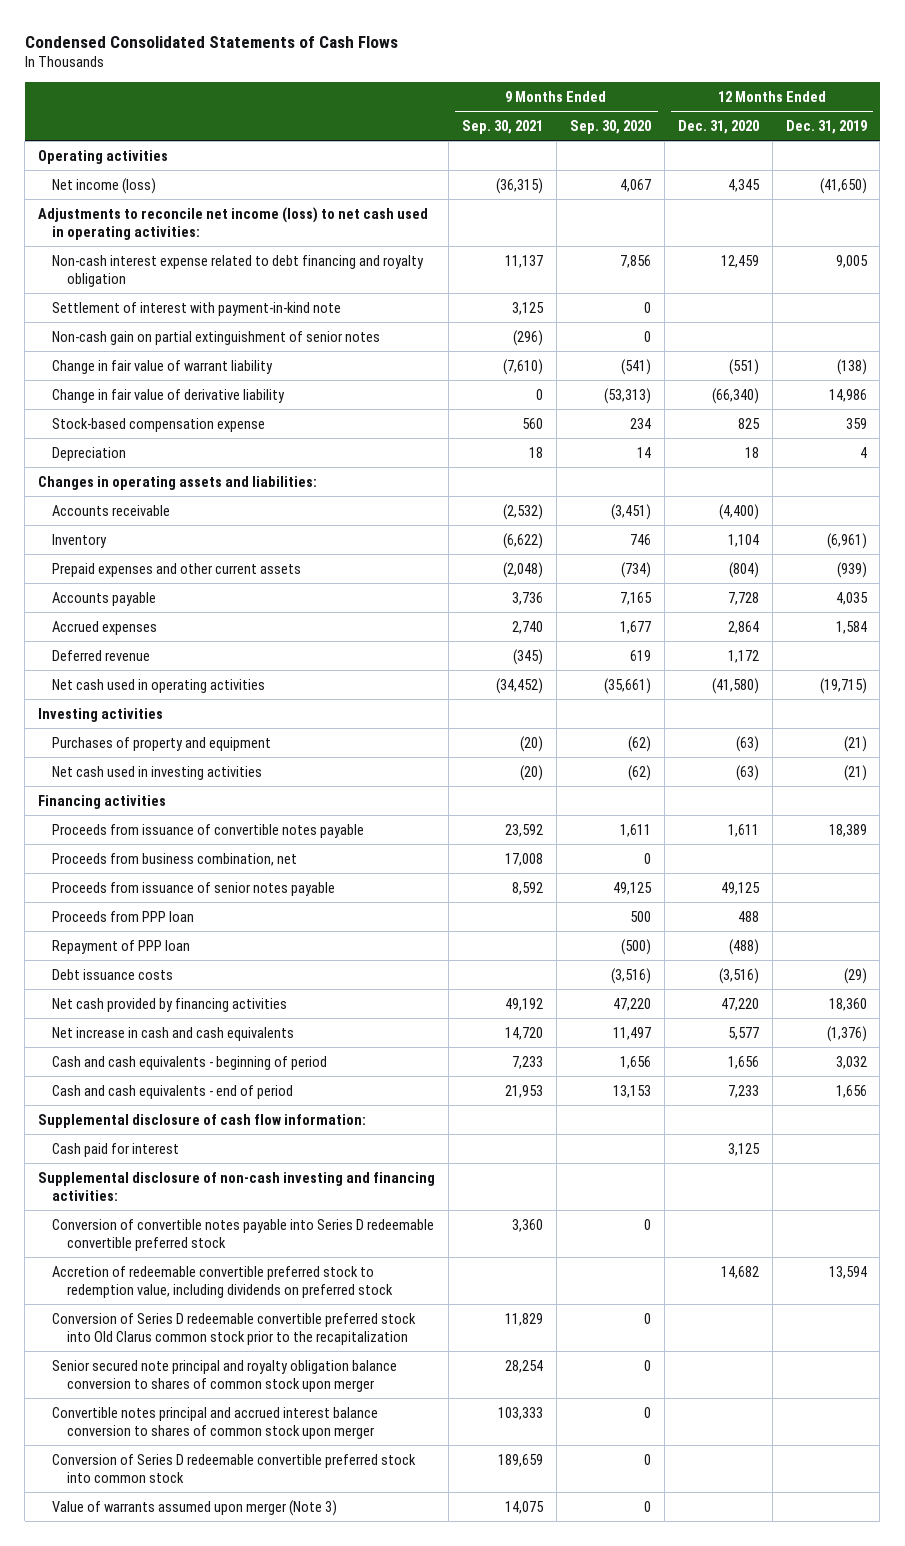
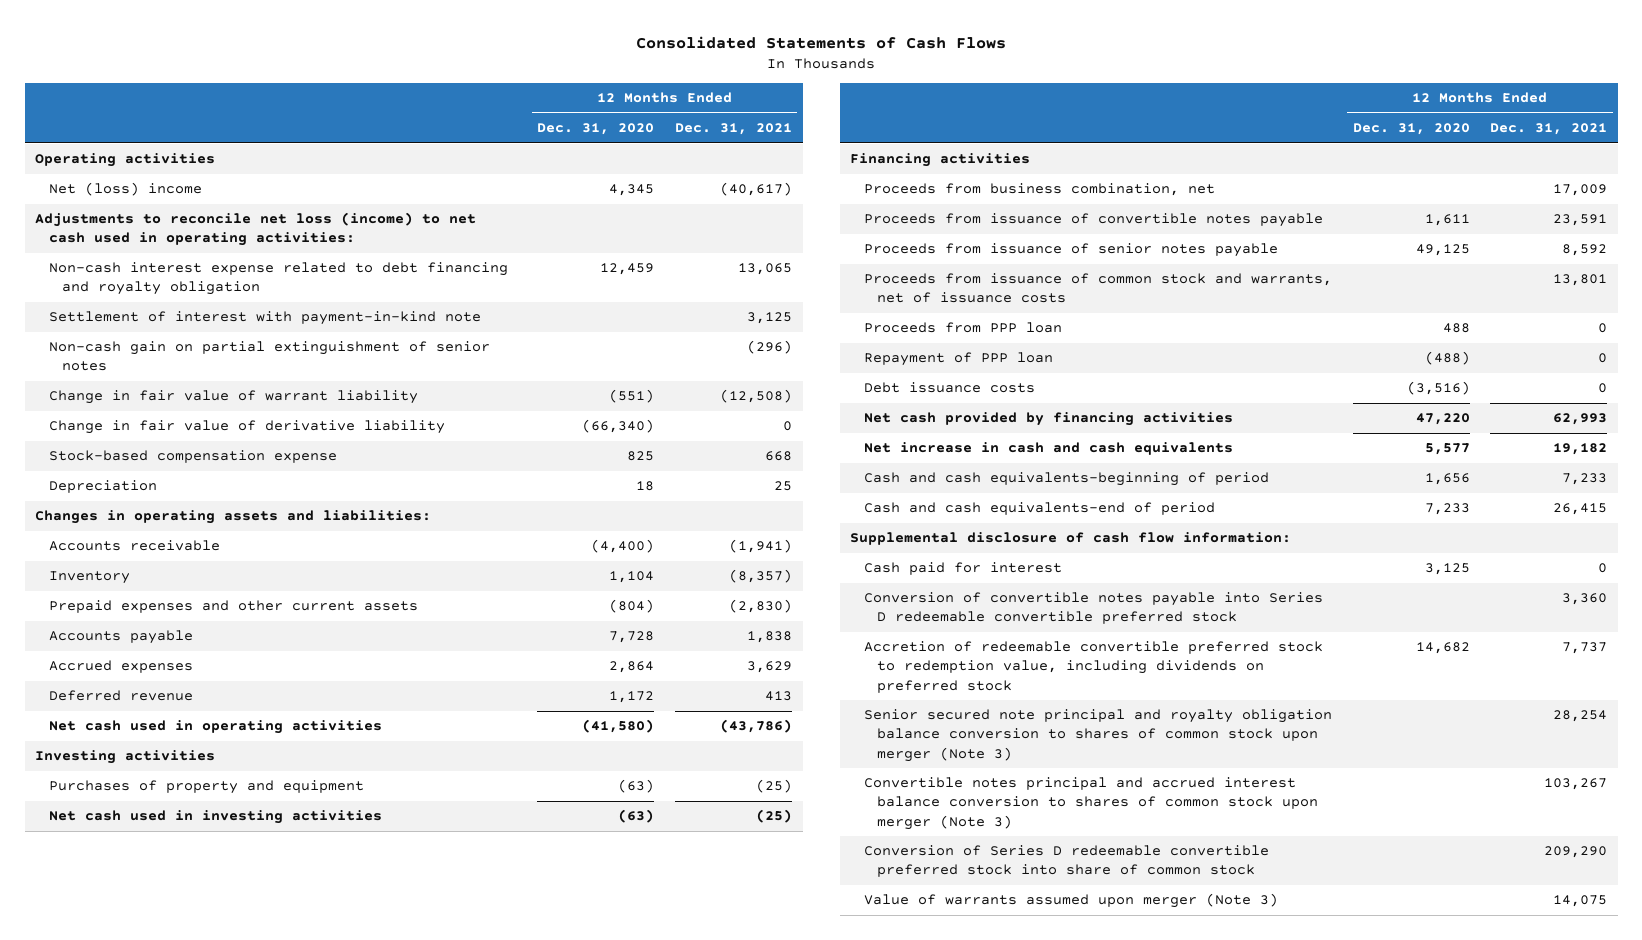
- Condensed Consolidated Statements of Cash Flows
+ Consolidated Statements of Cash Flows
- | 9 Months Ended Sep. 30, 2021 | 9 Months Ended Sep. 30, 2020 | 12 Months Ended Dec. 31, 2020 | 12 Months Ended Dec. 31, 2019
+ | 12 Months Ended Dec. 31, 2020 | 12 Months Ended Dec. 31, 2021
- Net income (loss) | (36,315) | 4,067 | 4,345 | (41,650)
- Adjustments to reconcile net income (loss) to net cash used in operating activities:
+ Net (loss) income | 4,345 | (40,617)
+ Adjustments to reconcile net loss (income) to net cash used in operating activities:
moved down: Proceeds from issuance of convertible notes payable | 1,611 | 23,591
+ Proceeds from issuance of common stock and warrants, net of issuance costs | | 13,801
- Cash and cash equivalents - beginning of period | 7,233 | 1,656 | 1,656 | 3,032
- Cash and cash equivalents - end of period | 21,953 | 13,153 | 7,233 | 1,656
+ Cash and cash equivalents-beginning of period | 1,656 | 7,233
+ Cash and cash equivalents-end of period | 7,233 | 26,415
- Supplemental disclosure of non-cash investing and financing activities:
- Conversion of Series D redeemable convertible preferred stock into Old Clarus common stock prior to the recapitalization | 11,829 | 0 | |
- Senior secured note principal and royalty obligation balance conversion to shares of common stock upon merger | 28,254 | 0 | |
- Convertible notes principal and accrued interest balance conversion to shares of common stock upon merger | 103,333 | 0 | |
- Conversion of Series D redeemable convertible preferred stock into common stock | 189,659 | 0 | |
+ Senior secured note principal and royalty obligation balance conversion to shares of common stock upon merger (Note 3) | | 28,254
+ Convertible notes principal and accrued interest balance conversion to shares of common stock upon merger (Note 3) | | 103,267
+ Conversion of Series D redeemable convertible preferred stock into share of common stock | | 209,290

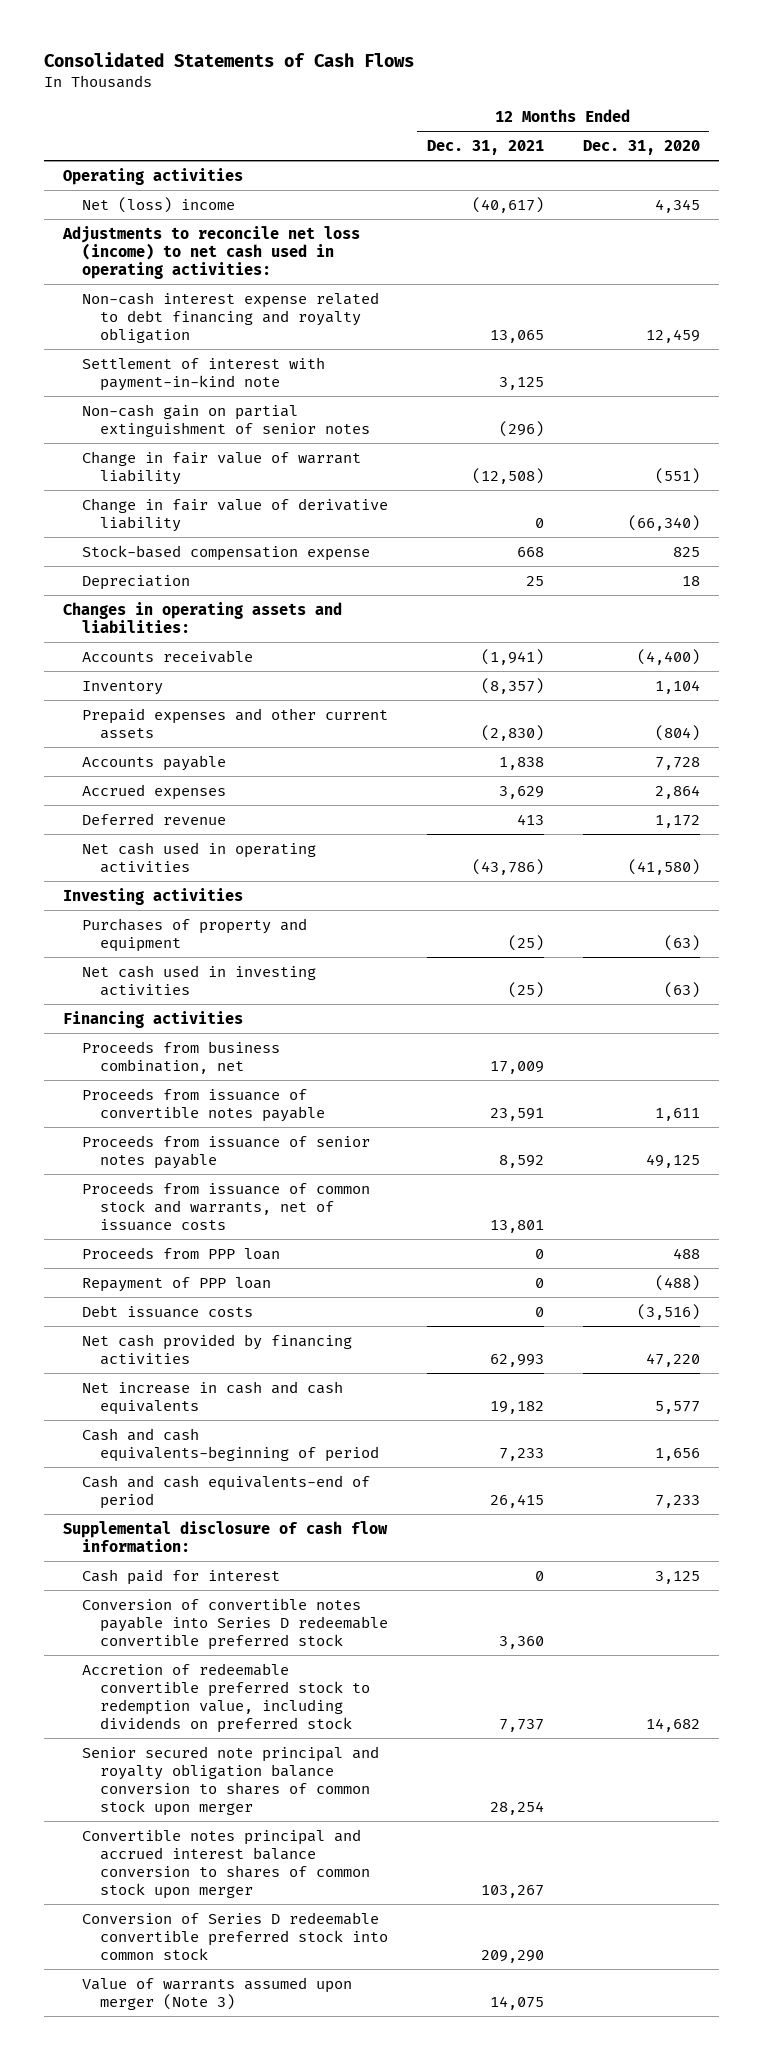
- | 12 Months Ended Dec. 31, 2020 | 12 Months Ended Dec. 31, 2021
+ | 12 Months Ended Dec. 31, 2021 | 12 Months Ended Dec. 31, 2020
- Senior secured note principal and royalty obligation balance conversion to shares of common stock upon merger (Note 3) | | 28,254
- Convertible notes principal and accrued interest balance conversion to shares of common stock upon merger (Note 3) | | 103,267
- Conversion of Series D redeemable convertible preferred stock into share of common stock | | 209,290
+ Senior secured note principal and royalty obligation balance conversion to shares of common stock upon merger | 28,254 |
+ Convertible notes principal and accrued interest balance conversion to shares of common stock upon merger | 103,267 |
+ Conversion of Series D redeemable convertible preferred stock into common stock | 209,290 |

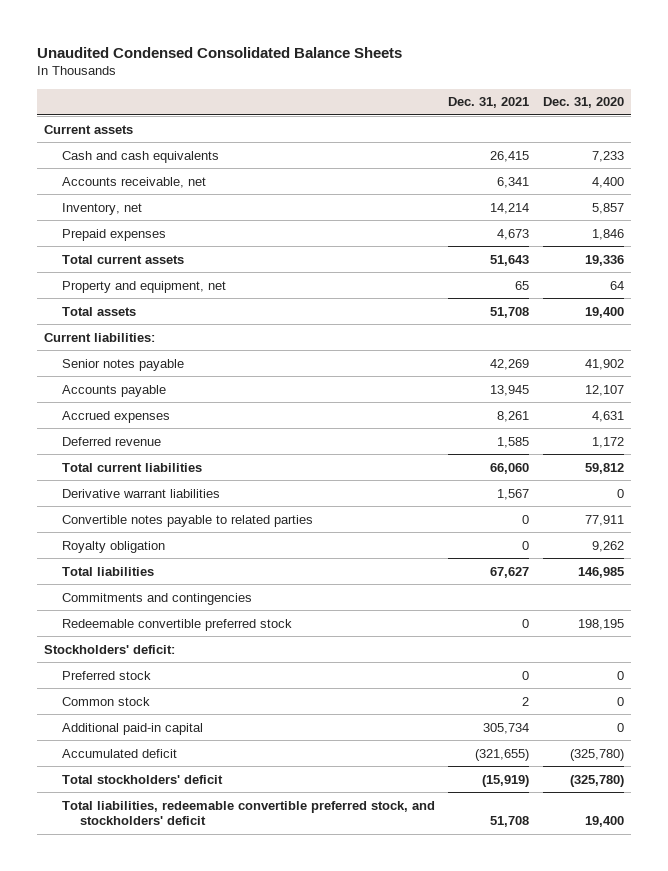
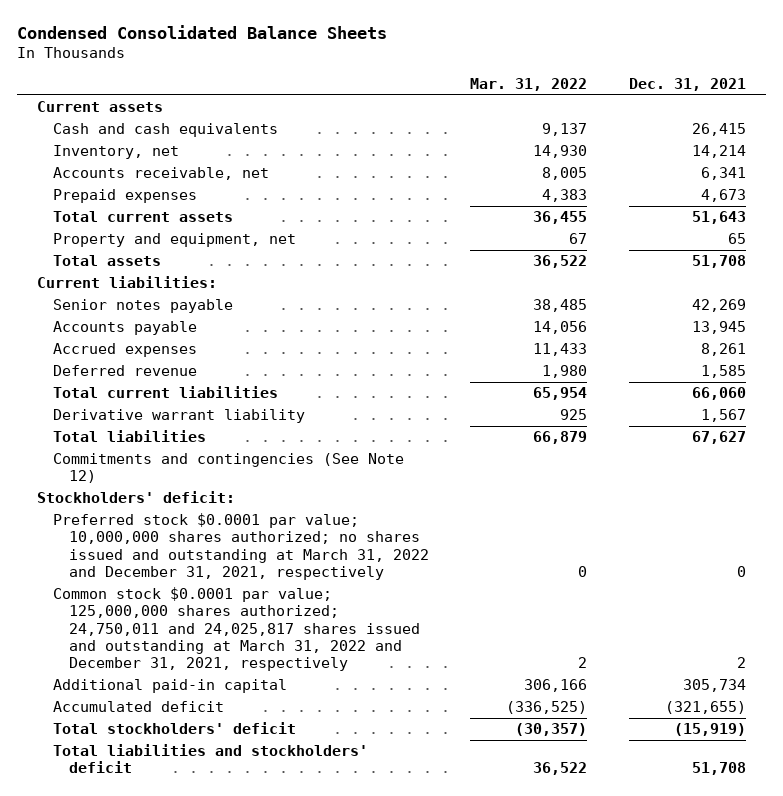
- Unaudited Condensed Consolidated Balance Sheets
+ Condensed Consolidated Balance Sheets
- | Dec. 31, 2021 | Dec. 31, 2020
+ | Mar. 31, 2022 | Dec. 31, 2021
moved down: Accounts receivable, net | 8,005 | 6,341
- Derivative warrant liabilities | 1,567 | 0
- Convertible notes payable to related parties | 0 | 77,911
- Royalty obligation | 0 | 9,262
+ Derivative warrant liability | 925 | 1,567
- Commitments and contingencies
- Redeemable convertible preferred stock | 0 | 198,195
+ Commitments and contingencies (See Note 12)
- Preferred stock | 0 | 0
- Common stock | 2 | 0
+ Preferred stock $0.0001 par value; 10,000,000 shares authorized; no shares issued and outstanding at March 31, 2022 and December 31, 2021, respectively | 0 | 0
+ Common stock $0.0001 par value; 125,000,000 shares authorized; 24,750,011 and 24,025,817 shares issued and outstanding at March 31, 2022 and December 31, 2021, respectively | 2 | 2
- Total liabilities, redeemable convertible preferred stock, and stockholders' deficit | 51,708 | 19,400
+ Total liabilities and stockholders' deficit | 36,522 | 51,708

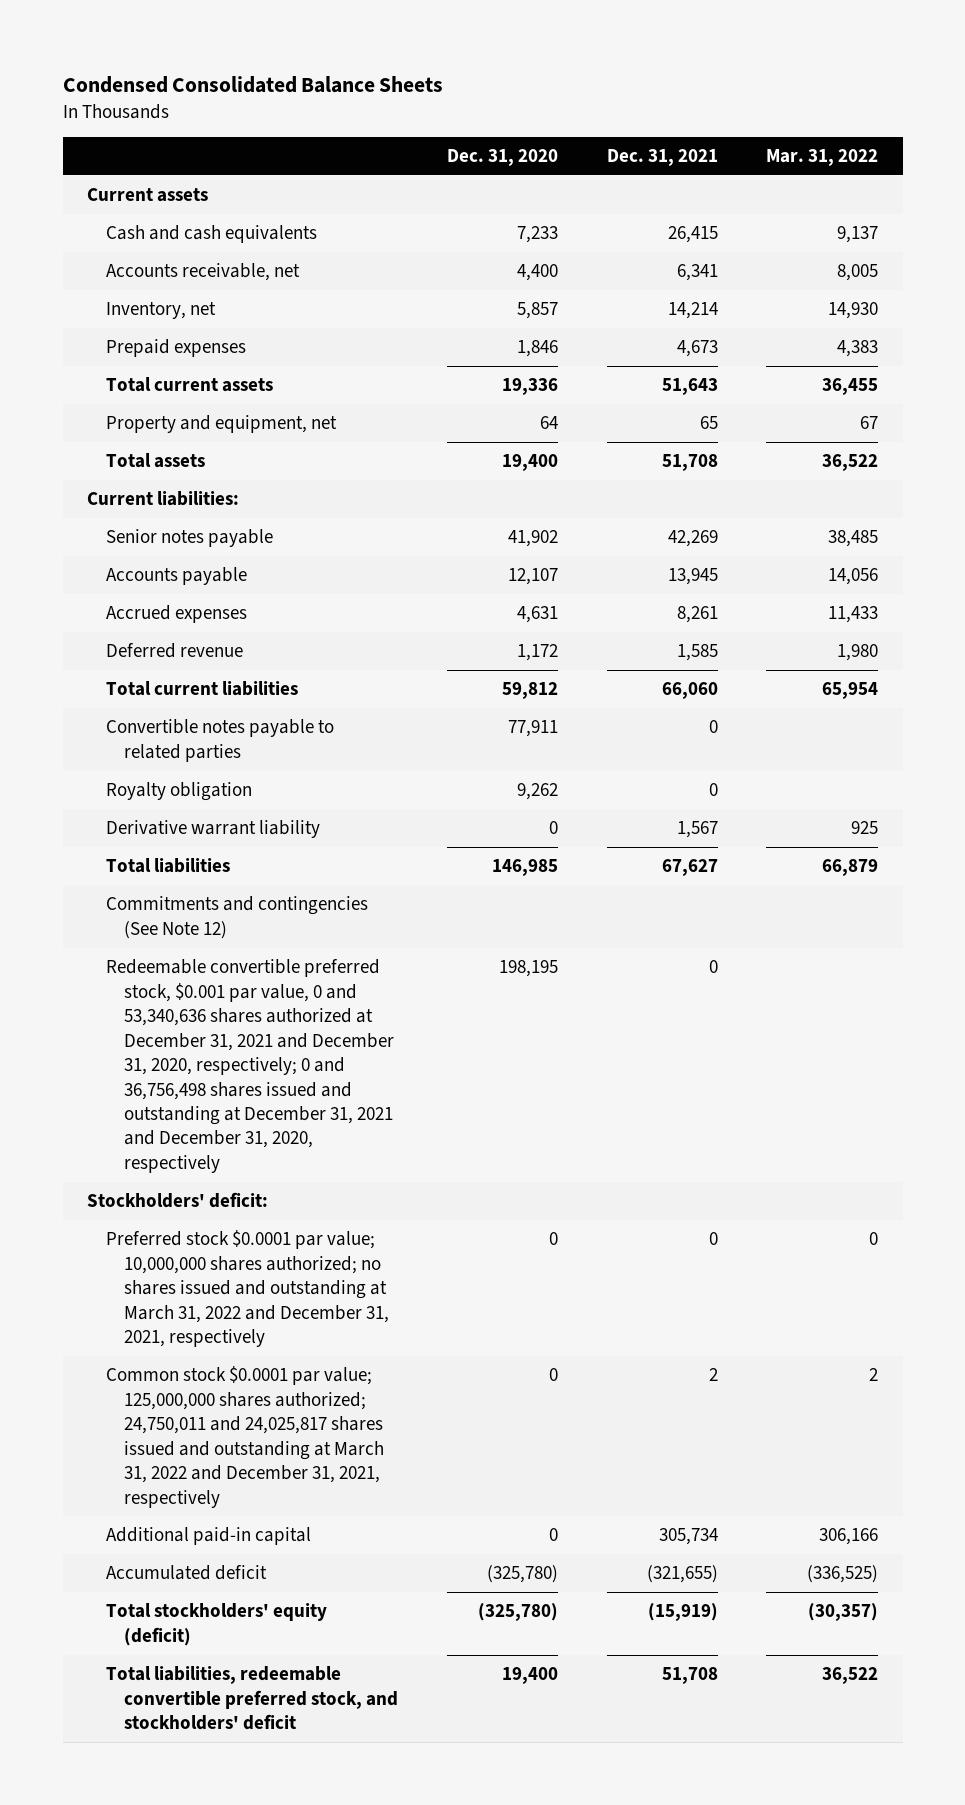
- | Mar. 31, 2022 | Dec. 31, 2021
+ | Dec. 31, 2020 | Dec. 31, 2021 | Mar. 31, 2022
moved down: Inventory, net | 5,857 | 14,214 | 14,930
+ Convertible notes payable to related parties | 77,911 | 0 |
+ Royalty obligation | 9,262 | 0 |
+ Redeemable convertible preferred stock, $0.001 par value, 0 and 53,340,636 shares authorized at December 31, 2021 and December 31, 2020, respectively; 0 and 36,756,498 shares issued and outstanding at December 31, 2021 and December 31, 2020, respectively | 198,195 | 0 |
- Total stockholders' deficit | (30,357) | (15,919)
- Total liabilities and stockholders' deficit | 36,522 | 51,708
+ Total stockholders' equity (deficit) | (325,780) | (15,919) | (30,357)
+ Total liabilities, redeemable convertible preferred stock, and stockholders' deficit | 19,400 | 51,708 | 36,522

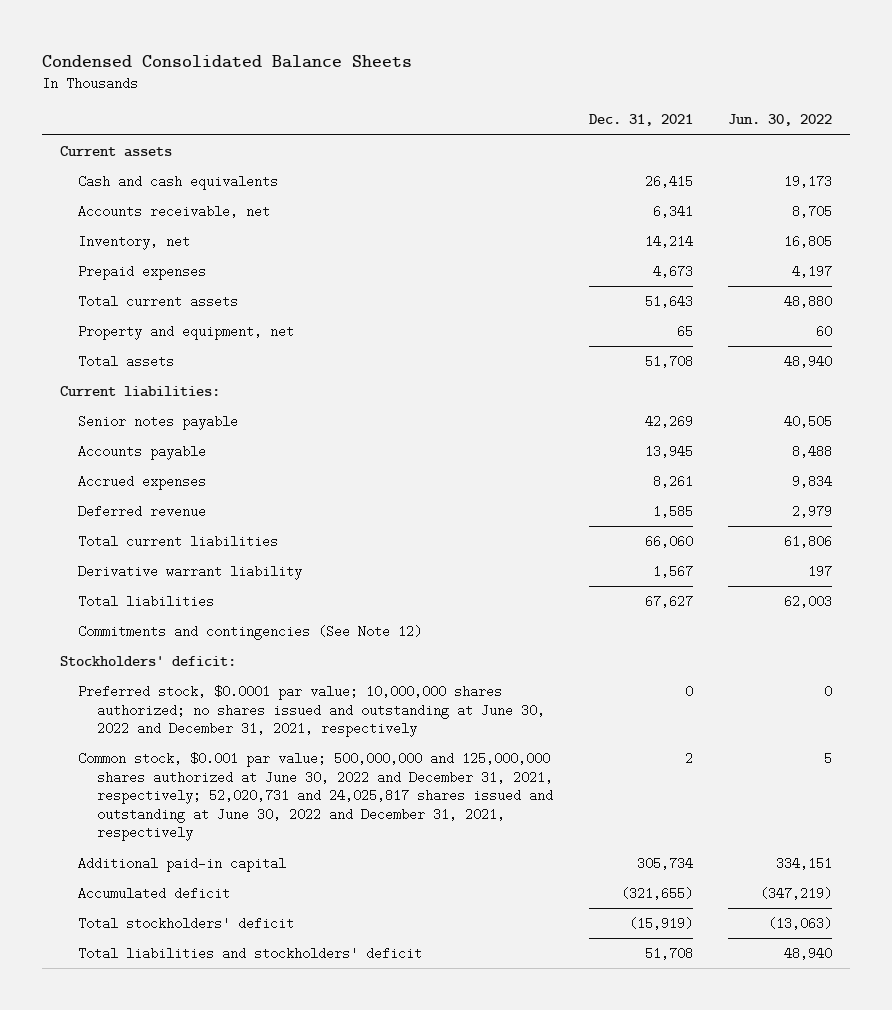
- | Dec. 31, 2020 | Dec. 31, 2021 | Mar. 31, 2022
+ | Dec. 31, 2021 | Jun. 30, 2022
- Convertible notes payable to related parties | 77,911 | 0 |
- Royalty obligation | 9,262 | 0 |
- Redeemable convertible preferred stock, $0.001 par value, 0 and 53,340,636 shares authorized at December 31, 2021 and December 31, 2020, respectively; 0 and 36,756,498 shares issued and outstanding at December 31, 2021 and December 31, 2020, respectively | 198,195 | 0 |
- Preferred stock $0.0001 par value; 10,000,000 shares authorized; no shares issued and outstanding at March 31, 2022 and December 31, 2021, respectively | 0 | 0 | 0
- Common stock $0.0001 par value; 125,000,000 shares authorized; 24,750,011 and 24,025,817 shares issued and outstanding at March 31, 2022 and December 31, 2021, respectively | 0 | 2 | 2
+ Preferred stock, $0.0001 par value; 10,000,000 shares authorized; no shares issued and outstanding at June 30, 2022 and December 31, 2021, respectively | 0 | 0
+ Common stock, $0.001 par value; 500,000,000 and 125,000,000 shares authorized at June 30, 2022 and December 31, 2021, respectively; 52,020,731 and 24,025,817 shares issued and outstanding at June 30, 2022 and December 31, 2021, respectively | 2 | 5
- Total stockholders' equity (deficit) | (325,780) | (15,919) | (30,357)
- Total liabilities, redeemable convertible preferred stock, and stockholders' deficit | 19,400 | 51,708 | 36,522
+ Total stockholders' deficit | (15,919) | (13,063)
+ Total liabilities and stockholders' deficit | 51,708 | 48,940

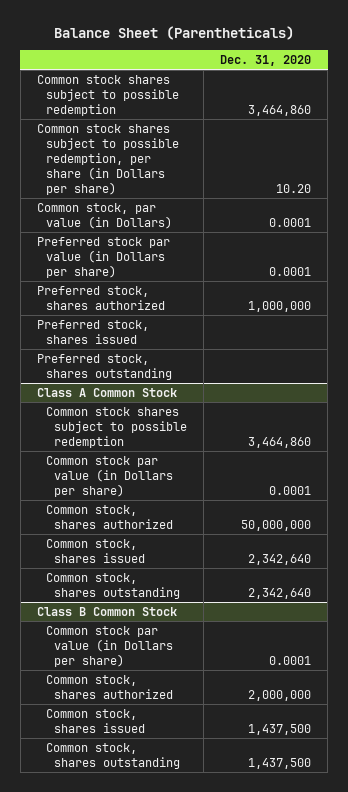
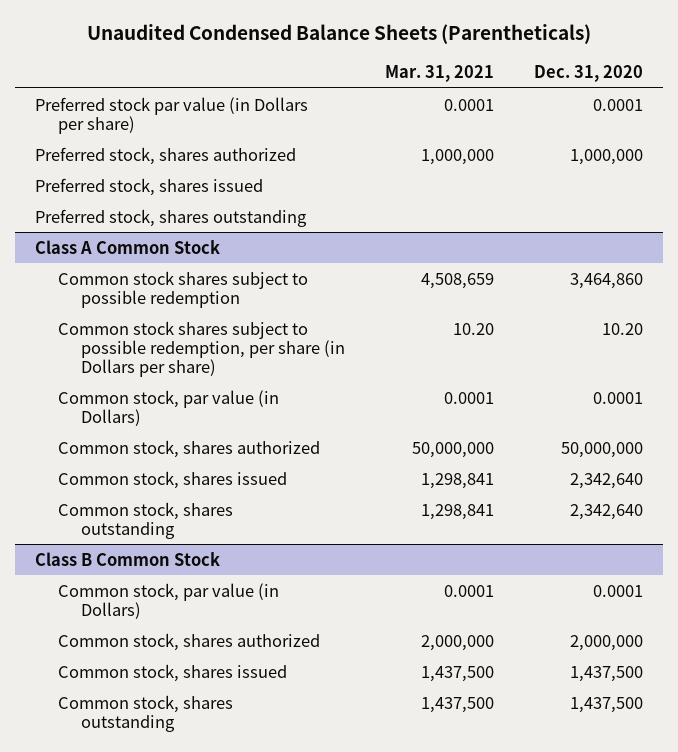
- Balance Sheet (Parentheticals)
+ Unaudited Condensed Balance Sheets (Parentheticals)
- | Dec. 31, 2020
+ | Mar. 31, 2021 | Dec. 31, 2020
- Common stock shares subject to possible redemption | 3,464,860
- Common stock shares subject to possible redemption, per share (in Dollars per share) | 10.20
- Common stock, par value (in Dollars) | 0.0001
@ Class A Common Stock
- Common stock par value (in Dollars per share) | 0.0001
+ Common stock shares subject to possible redemption, per share (in Dollars per share) | 10.20 | 10.20
+ Common stock, par value (in Dollars) | 0.0001 | 0.0001
@ Class B Common Stock
- Common stock par value (in Dollars per share) | 0.0001
+ Common stock, par value (in Dollars) | 0.0001 | 0.0001

